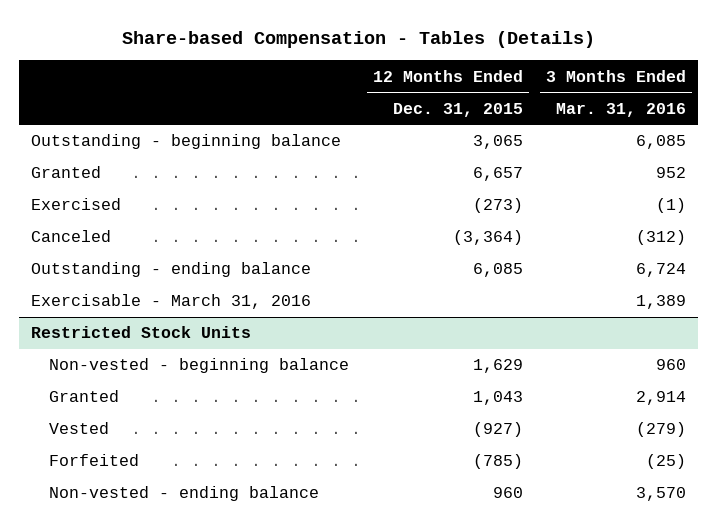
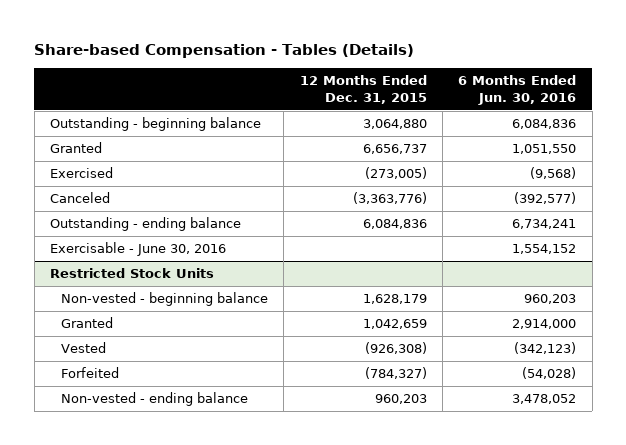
- | 12 Months Ended Dec. 31, 2015 | 3 Months Ended Mar. 31, 2016
+ | 12 Months Ended Dec. 31, 2015 | 6 Months Ended Jun. 30, 2016
- Outstanding - beginning balance | 3,065 | 6,085
- Granted | 6,657 | 952
- Exercised | (273) | (1)
- Canceled | (3,364) | (312)
- Outstanding - ending balance | 6,085 | 6,724
- Exercisable - March 31, 2016 | | 1,389
+ Outstanding - beginning balance | 3,064,880 | 6,084,836
+ Granted | 6,656,737 | 1,051,550
+ Exercised | (273,005) | (9,568)
+ Canceled | (3,363,776) | (392,577)
+ Outstanding - ending balance | 6,084,836 | 6,734,241
+ Exercisable - June 30, 2016 | | 1,554,152
@ Restricted Stock Units
- Non-vested - beginning balance | 1,629 | 960
- Granted | 1,043 | 2,914
- Vested | (927) | (279)
- Forfeited | (785) | (25)
- Non-vested - ending balance | 960 | 3,570
+ Non-vested - beginning balance | 1,628,179 | 960,203
+ Granted | 1,042,659 | 2,914,000
+ Vested | (926,308) | (342,123)
+ Forfeited | (784,327) | (54,028)
+ Non-vested - ending balance | 960,203 | 3,478,052

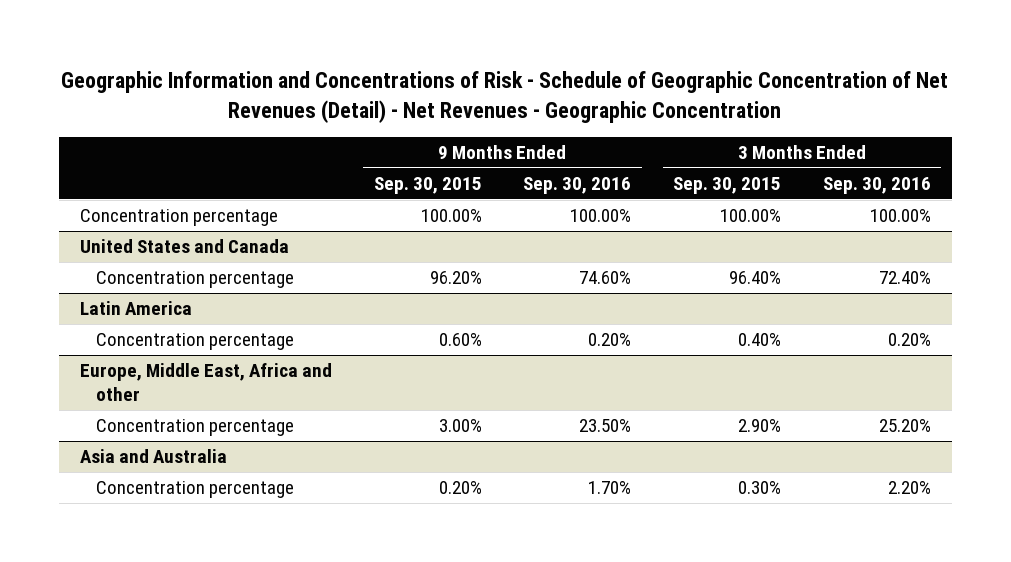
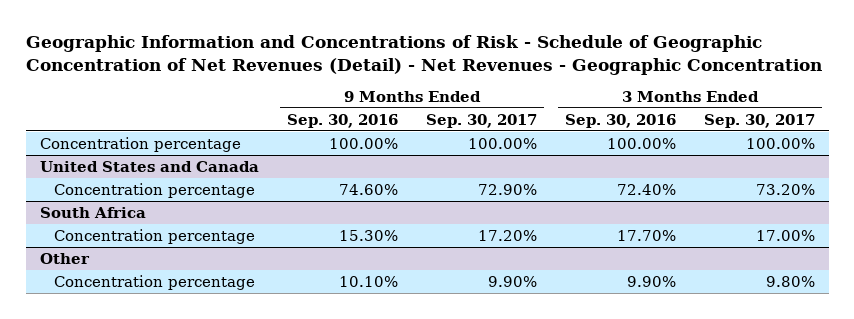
- | 9 Months Ended Sep. 30, 2015 | 9 Months Ended Sep. 30, 2016 | 3 Months Ended Sep. 30, 2015 | 3 Months Ended Sep. 30, 2016
+ | 9 Months Ended Sep. 30, 2016 | 9 Months Ended Sep. 30, 2017 | 3 Months Ended Sep. 30, 2016 | 3 Months Ended Sep. 30, 2017
- Latin America
- Concentration percentage | 0.60% | 0.20% | 0.40% | 0.20%
- Europe, Middle East, Africa and other
- Concentration percentage | 3.00% | 23.50% | 2.90% | 25.20%
- Asia and Australia
- Concentration percentage | 0.20% | 1.70% | 0.30% | 2.20%
+ South Africa
+ Concentration percentage | 15.30% | 17.20% | 17.70% | 17.00%
+ Other
+ Concentration percentage | 10.10% | 9.90% | 9.90% | 9.80%

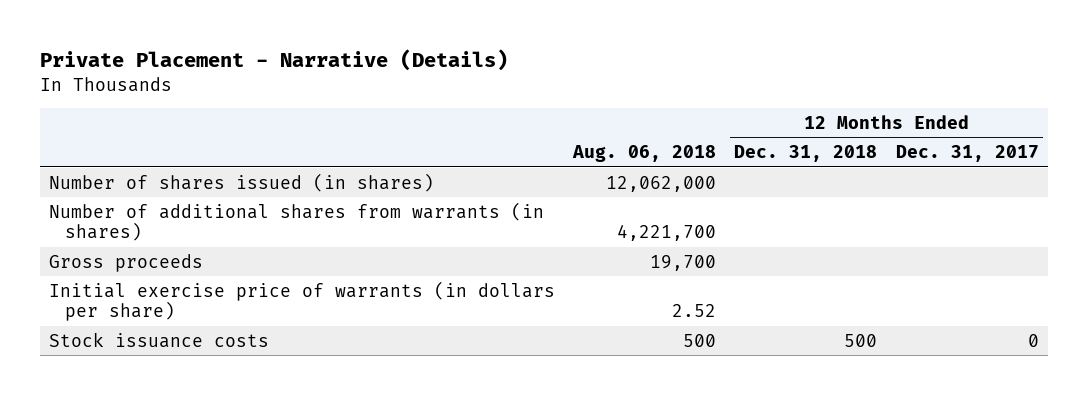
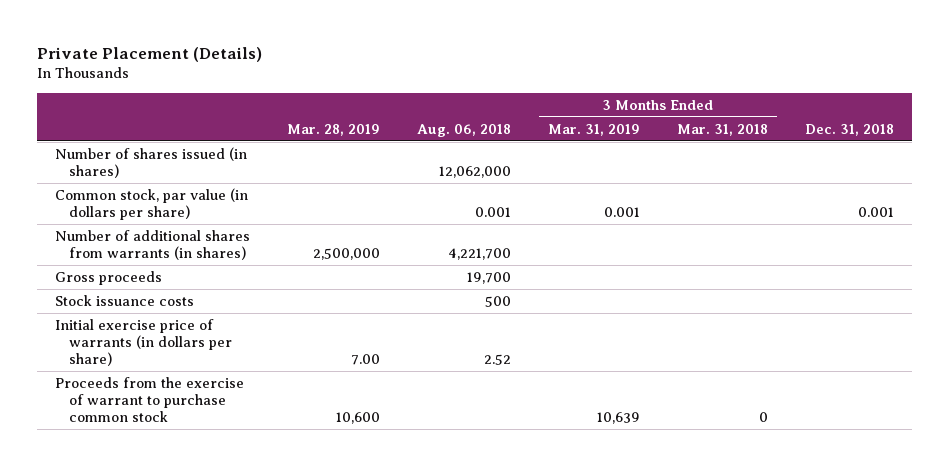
- Private Placement - Narrative (Details)
+ Private Placement (Details)
- | Aug. 06, 2018 | 12 Months Ended Dec. 31, 2018 | 12 Months Ended Dec. 31, 2017
+ | Mar. 28, 2019 | Aug. 06, 2018 | 3 Months Ended Mar. 31, 2019 | 3 Months Ended Mar. 31, 2018 | Dec. 31, 2018
+ Common stock, par value (in dollars per share) | | 0.001 | 0.001 | | 0.001
moved down: Initial exercise price of warrants (in dollars per share) | 7.00 | 2.52 | | |
+ Proceeds from the exercise of warrant to purchase common stock | 10,600 | | 10,639 | 0 |

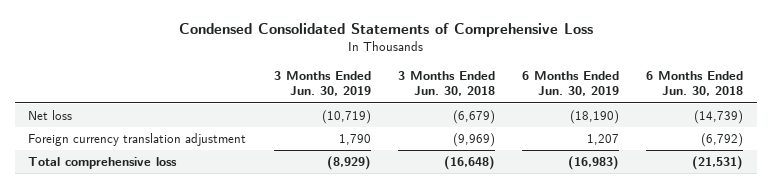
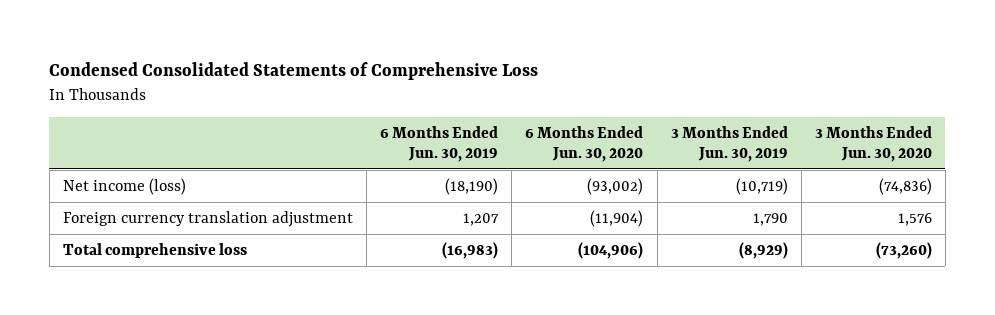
- | 3 Months Ended Jun. 30, 2019 | 3 Months Ended Jun. 30, 2018 | 6 Months Ended Jun. 30, 2019 | 6 Months Ended Jun. 30, 2018
+ | 6 Months Ended Jun. 30, 2019 | 6 Months Ended Jun. 30, 2020 | 3 Months Ended Jun. 30, 2019 | 3 Months Ended Jun. 30, 2020
- Net loss | (10,719) | (6,679) | (18,190) | (14,739)
+ Net income (loss) | (18,190) | (93,002) | (10,719) | (74,836)

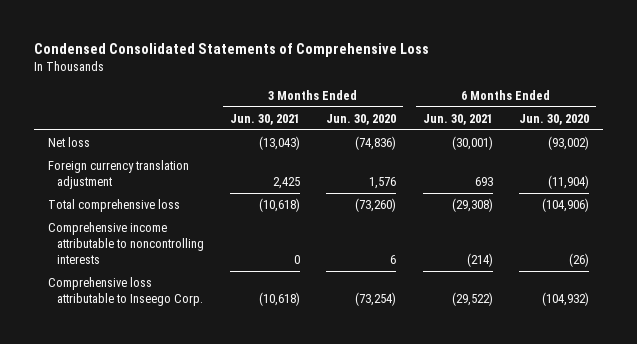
- | 6 Months Ended Jun. 30, 2019 | 6 Months Ended Jun. 30, 2020 | 3 Months Ended Jun. 30, 2019 | 3 Months Ended Jun. 30, 2020
+ | 3 Months Ended Jun. 30, 2021 | 3 Months Ended Jun. 30, 2020 | 6 Months Ended Jun. 30, 2021 | 6 Months Ended Jun. 30, 2020
- Net income (loss) | (18,190) | (93,002) | (10,719) | (74,836)
+ Net loss | (13,043) | (74,836) | (30,001) | (93,002)
+ Comprehensive income attributable to noncontrolling interests | 0 | 6 | (214) | (26)
+ Comprehensive loss attributable to Inseego Corp. | (10,618) | (73,254) | (29,522) | (104,932)

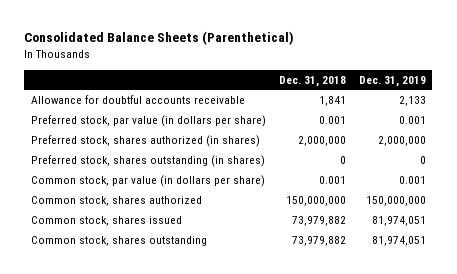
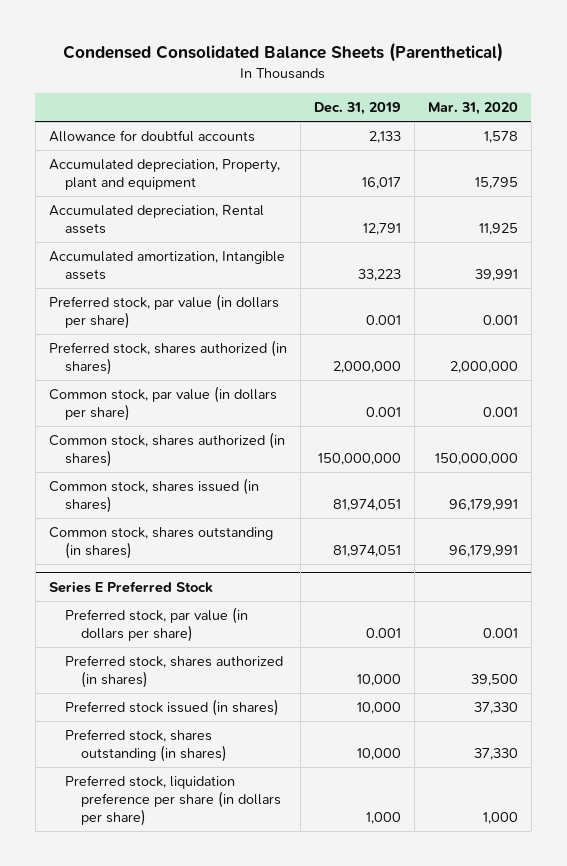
- Consolidated Balance Sheets (Parenthetical)
+ Condensed Consolidated Balance Sheets (Parenthetical)
- | Dec. 31, 2018 | Dec. 31, 2019
+ | Dec. 31, 2019 | Mar. 31, 2020
- Allowance for doubtful accounts receivable | 1,841 | 2,133
+ Allowance for doubtful accounts | 2,133 | 1,578
+ Accumulated depreciation, Property, plant and equipment | 16,017 | 15,795
+ Accumulated depreciation, Rental assets | 12,791 | 11,925
+ Accumulated amortization, Intangible assets | 33,223 | 39,991
- Preferred stock, shares outstanding (in shares) | 0 | 0
- Common stock, shares authorized | 150,000,000 | 150,000,000
- Common stock, shares issued | 73,979,882 | 81,974,051
- Common stock, shares outstanding | 73,979,882 | 81,974,051
+ Common stock, shares authorized (in shares) | 150,000,000 | 150,000,000
+ Common stock, shares issued (in shares) | 81,974,051 | 96,179,991
+ Common stock, shares outstanding (in shares) | 81,974,051 | 96,179,991
+ Series E Preferred Stock
+ Preferred stock, par value (in dollars per share) | 0.001 | 0.001
+ Preferred stock, shares authorized (in shares) | 10,000 | 39,500
+ Preferred stock issued (in shares) | 10,000 | 37,330
+ Preferred stock, shares outstanding (in shares) | 10,000 | 37,330
+ Preferred stock, liquidation preference per share (in dollars per share) | 1,000 | 1,000

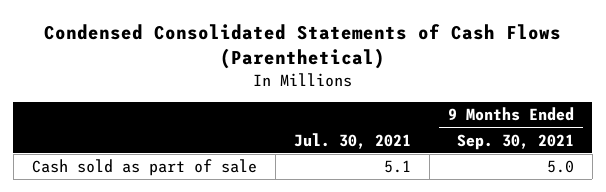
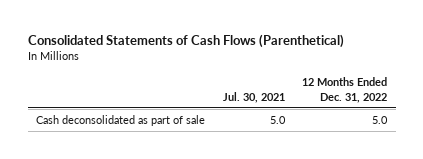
- Condensed Consolidated Statements of Cash Flows (Parenthetical)
+ Consolidated Statements of Cash Flows (Parenthetical)
- | Jul. 30, 2021 | 9 Months Ended Sep. 30, 2021
+ | Jul. 30, 2021 | 12 Months Ended Dec. 31, 2022
- Cash sold as part of sale | 5.1 | 5.0
+ Cash deconsolidated as part of sale | 5.0 | 5.0

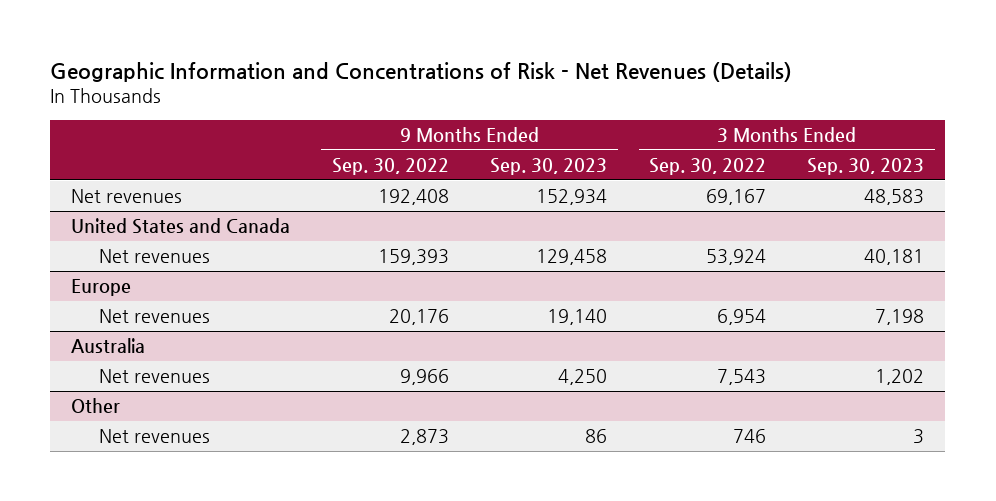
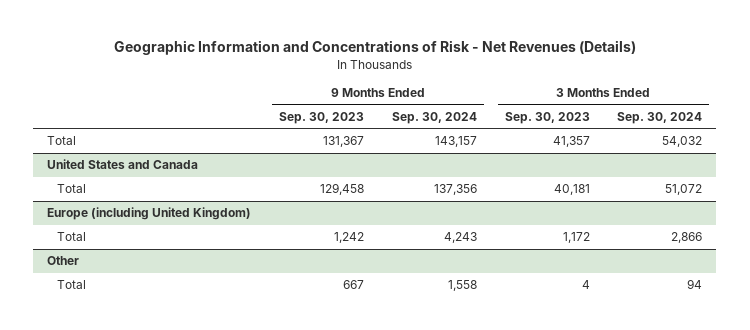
- | 9 Months Ended Sep. 30, 2022 | 9 Months Ended Sep. 30, 2023 | 3 Months Ended Sep. 30, 2022 | 3 Months Ended Sep. 30, 2023
+ | 9 Months Ended Sep. 30, 2023 | 9 Months Ended Sep. 30, 2024 | 3 Months Ended Sep. 30, 2023 | 3 Months Ended Sep. 30, 2024
- Net revenues | 192,408 | 152,934 | 69,167 | 48,583
+ Total | 131,367 | 143,157 | 41,357 | 54,032
@ United States and Canada
- Net revenues | 159,393 | 129,458 | 53,924 | 40,181
- Europe
- Net revenues | 20,176 | 19,140 | 6,954 | 7,198
- Australia
- Net revenues | 9,966 | 4,250 | 7,543 | 1,202
@ United States and Canada
+ Total | 129,458 | 137,356 | 40,181 | 51,072
+ Europe (including United Kingdom)
+ Total | 1,242 | 4,243 | 1,172 | 2,866
@ Other
- Net revenues | 2,873 | 86 | 746 | 3
+ Total | 667 | 1,558 | 4 | 94

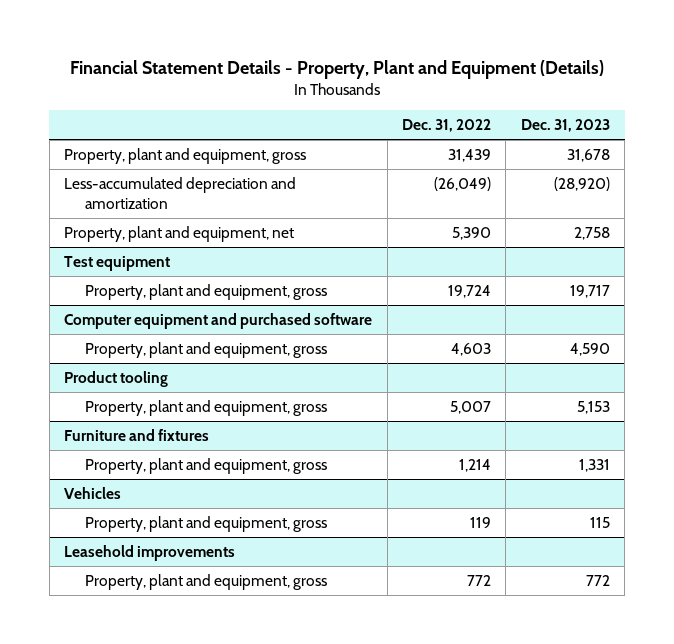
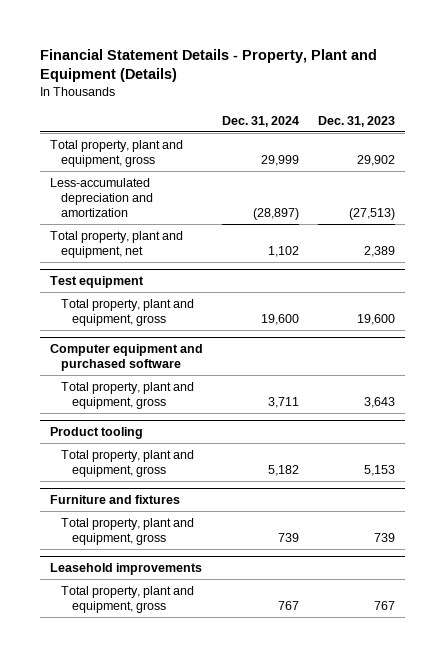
- | Dec. 31, 2022 | Dec. 31, 2023
+ | Dec. 31, 2024 | Dec. 31, 2023
- Property, plant and equipment, gross | 31,439 | 31,678
- Less-accumulated depreciation and amortization | (26,049) | (28,920)
- Property, plant and equipment, net | 5,390 | 2,758
+ Total property, plant and equipment, gross | 29,999 | 29,902
+ Less-accumulated depreciation and amortization | (28,897) | (27,513)
+ Total property, plant and equipment, net | 1,102 | 2,389
@ Test equipment
- Property, plant and equipment, gross | 19,724 | 19,717
+ Total property, plant and equipment, gross | 19,600 | 19,600
@ Computer equipment and purchased software
- Property, plant and equipment, gross | 4,603 | 4,590
+ Total property, plant and equipment, gross | 3,711 | 3,643
@ Product tooling
- Property, plant and equipment, gross | 5,007 | 5,153
+ Total property, plant and equipment, gross | 5,182 | 5,153
@ Furniture and fixtures
- Property, plant and equipment, gross | 1,214 | 1,331
- Vehicles
- Property, plant and equipment, gross | 119 | 115
@ Furniture and fixtures
+ Total property, plant and equipment, gross | 739 | 739
@ Leasehold improvements
- Property, plant and equipment, gross | 772 | 772
+ Total property, plant and equipment, gross | 767 | 767

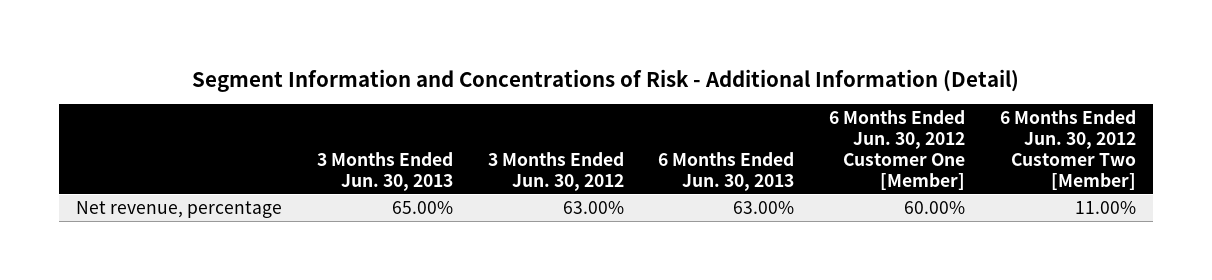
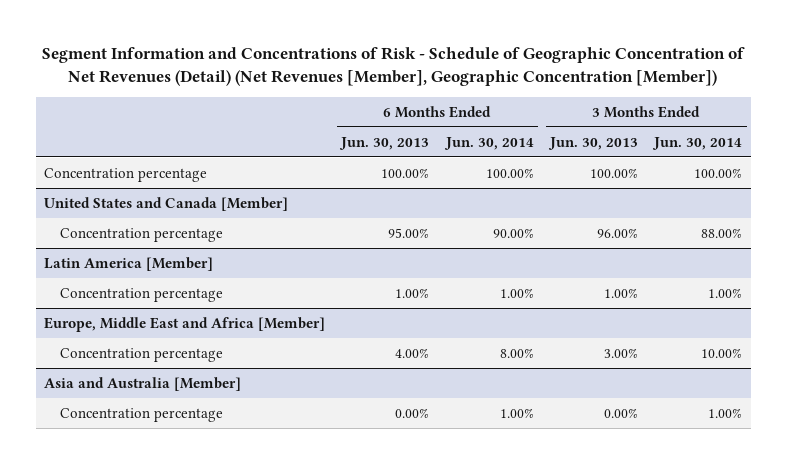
- Segment Information and Concentrations of Risk - Additional Information (Detail)
+ Segment Information and Concentrations of Risk - Schedule of Geographic Concentration of Net Revenues (Detail) (Net Revenues [Member], Geographic Concentration [Member])
- | 3 Months Ended Jun. 30, 2013 | 3 Months Ended Jun. 30, 2012 | 6 Months Ended Jun. 30, 2013 | 6 Months Ended Jun. 30, 2012 Customer One [Member] | 6 Months Ended Jun. 30, 2012 Customer Two [Member]
+ | 6 Months Ended Jun. 30, 2013 | 6 Months Ended Jun. 30, 2014 | 3 Months Ended Jun. 30, 2013 | 3 Months Ended Jun. 30, 2014
- Net revenue, percentage | 65.00% | 63.00% | 63.00% | 60.00% | 11.00%
+ Concentration percentage | 100.00% | 100.00% | 100.00% | 100.00%
+ United States and Canada [Member]
+ Concentration percentage | 95.00% | 90.00% | 96.00% | 88.00%
+ Latin America [Member]
+ Concentration percentage | 1.00% | 1.00% | 1.00% | 1.00%
+ Europe, Middle East and Africa [Member]
+ Concentration percentage | 4.00% | 8.00% | 3.00% | 10.00%
+ Asia and Australia [Member]
+ Concentration percentage | 0.00% | 1.00% | 0.00% | 1.00%

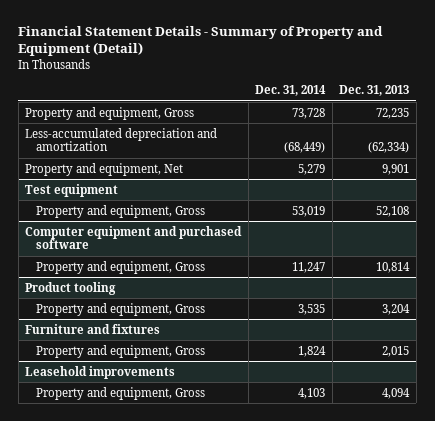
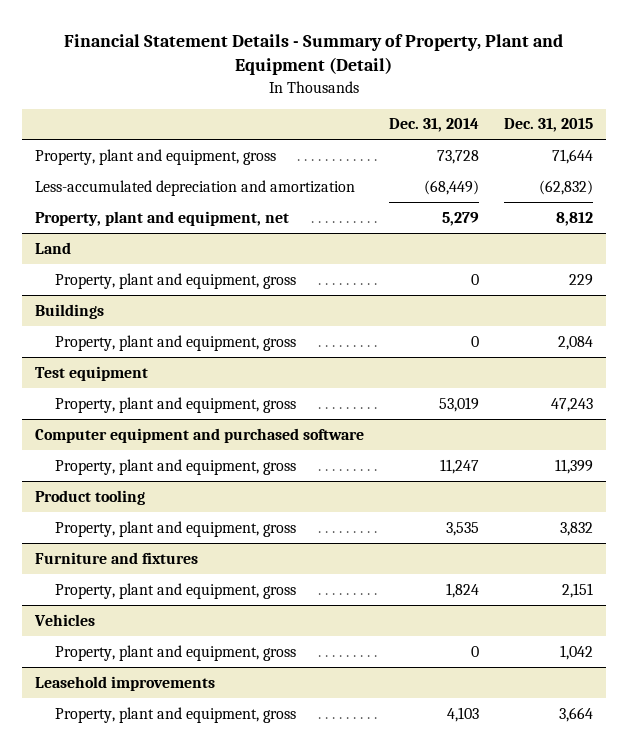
- Financial Statement Details - Summary of Property and Equipment (Detail)
+ Financial Statement Details - Summary of Property, Plant and Equipment (Detail)
- | Dec. 31, 2014 | Dec. 31, 2013
+ | Dec. 31, 2014 | Dec. 31, 2015
- Property and equipment, Gross | 73,728 | 72,235
+ Property, plant and equipment, gross | 73,728 | 71,644
- Property and equipment, Net | 5,279 | 9,901
+ Property, plant and equipment, net | 5,279 | 8,812
+ Land
+ Property, plant and equipment, gross | 0 | 229
+ Buildings
+ Property, plant and equipment, gross | 0 | 2,084
@ Test equipment
- Property and equipment, Gross | 53,019 | 52,108
+ Property, plant and equipment, gross | 53,019 | 47,243
@ Computer equipment and purchased software
- Property and equipment, Gross | 11,247 | 10,814
+ Property, plant and equipment, gross | 11,247 | 11,399
@ Product tooling
- Property and equipment, Gross | 3,535 | 3,204
+ Property, plant and equipment, gross | 3,535 | 3,832
@ Furniture and fixtures
- Property and equipment, Gross | 1,824 | 2,015
+ Property, plant and equipment, gross | 1,824 | 2,151
+ Vehicles
+ Property, plant and equipment, gross | 0 | 1,042
@ Leasehold improvements
- Property and equipment, Gross | 4,103 | 4,094
+ Property, plant and equipment, gross | 4,103 | 3,664

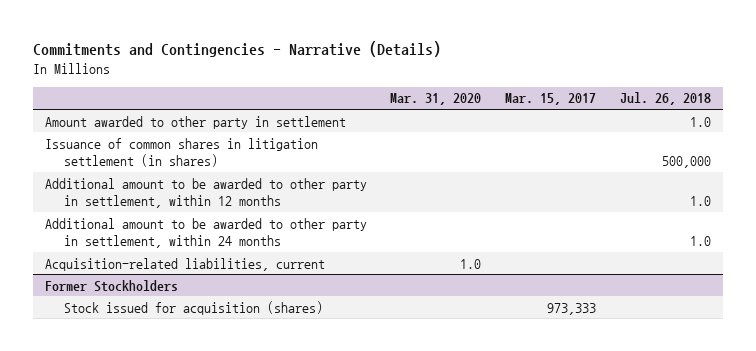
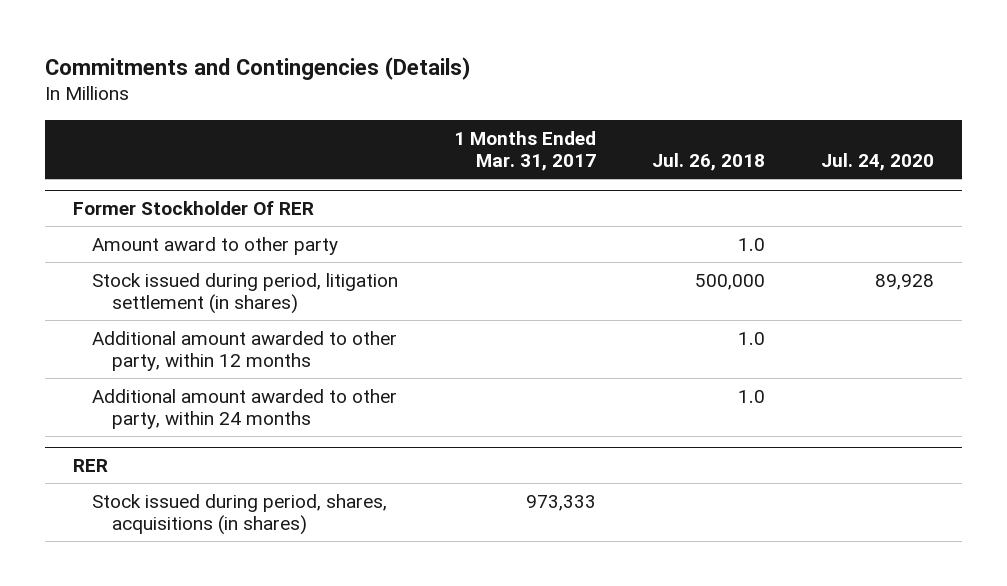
- Commitments and Contingencies - Narrative (Details)
+ Commitments and Contingencies (Details)
- | Mar. 31, 2020 | Mar. 15, 2017 | Jul. 26, 2018
+ | 1 Months Ended Mar. 31, 2017 | Jul. 26, 2018 | Jul. 24, 2020
- Amount awarded to other party in settlement | | | 1.0
- Issuance of common shares in litigation settlement (in shares) | | | 500,000
- Additional amount to be awarded to other party in settlement, within 12 months | | | 1.0
- Additional amount to be awarded to other party in settlement, within 24 months | | | 1.0
- Acquisition-related liabilities, current | 1.0 | |
- Former Stockholders
- Stock issued for acquisition (shares) | | 973,333 |
+ Former Stockholder Of RER
+ Amount award to other party | | 1.0 |
+ Stock issued during period, litigation settlement (in shares) | | 500,000 | 89,928
+ Additional amount awarded to other party, within 12 months | | 1.0 |
+ Additional amount awarded to other party, within 24 months | | 1.0 |
+ RER
+ Stock issued during period, shares, acquisitions (in shares) | 973,333 | |

